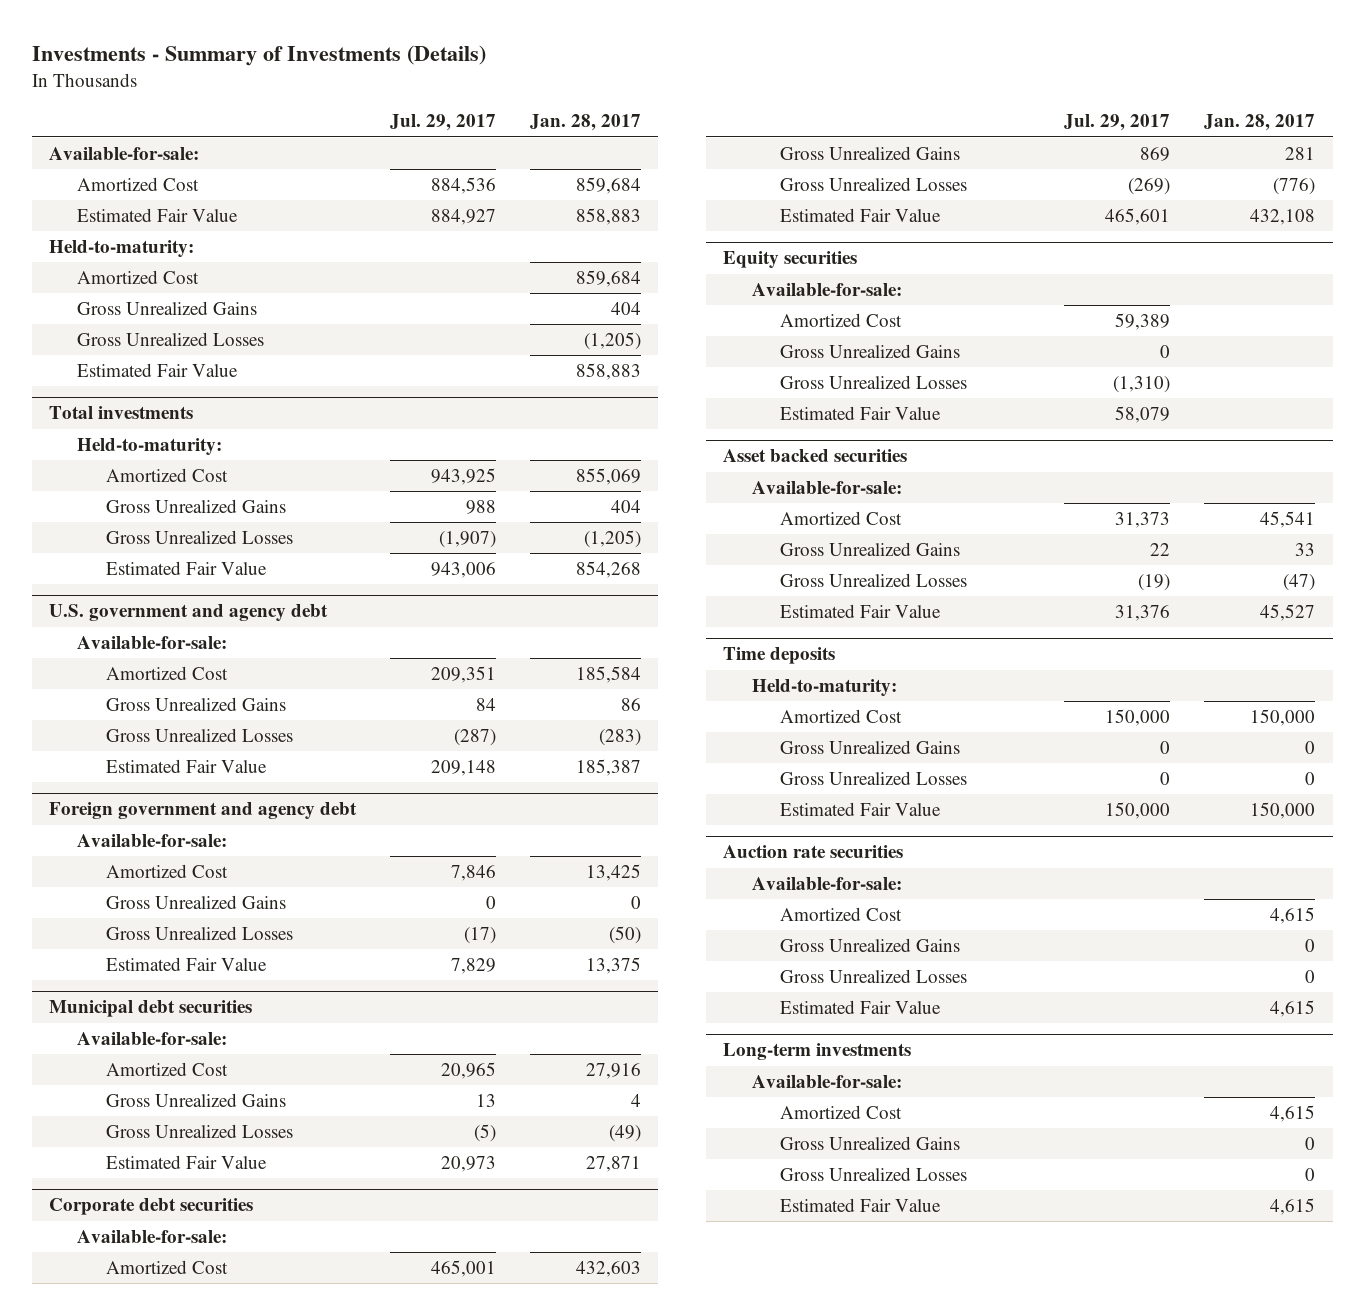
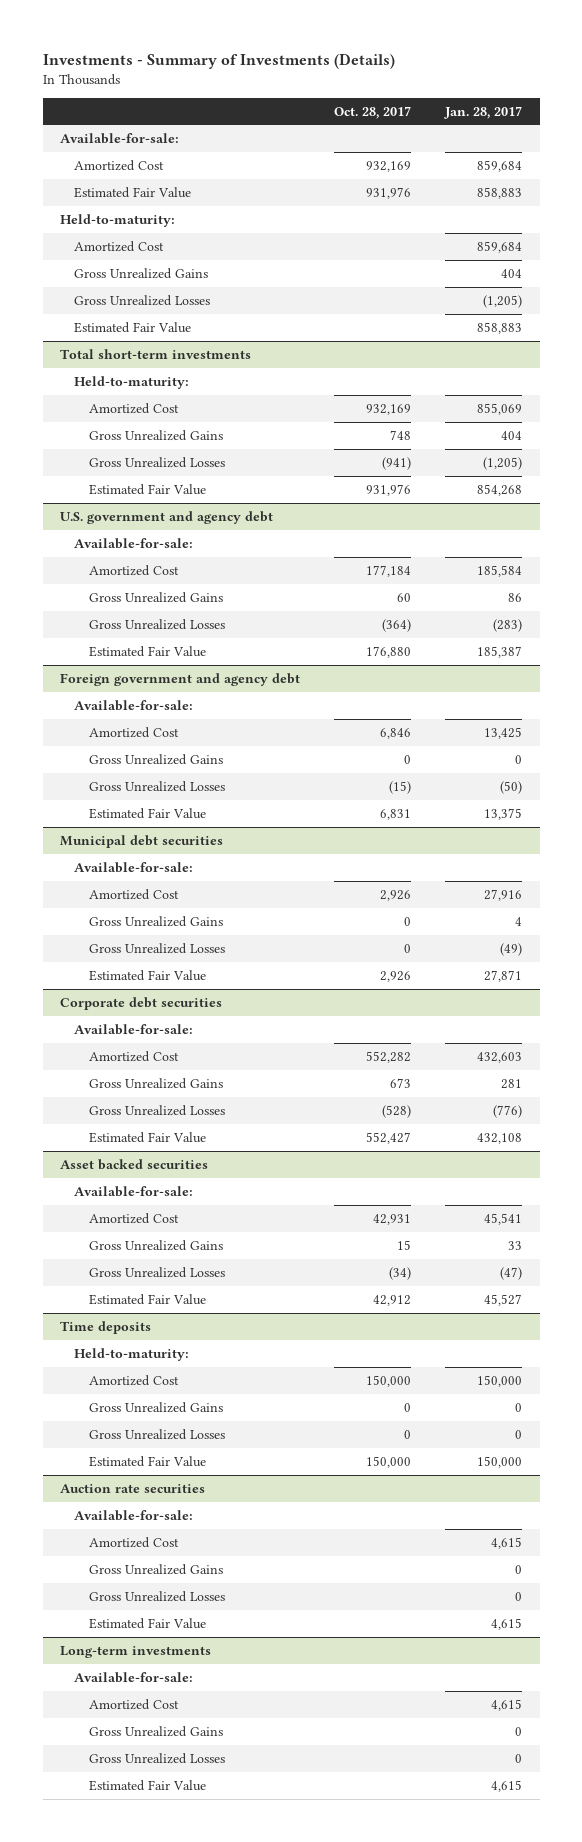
- | Jul. 29, 2017 | Jan. 28, 2017
+ | Oct. 28, 2017 | Jan. 28, 2017
- Total investments
+ Total short-term investments
- Equity securities
- Available-for-sale:
- Amortized Cost | 59,389 |
- Gross Unrealized Gains | 0 |
- Gross Unrealized Losses | (1,310) |
- Estimated Fair Value | 58,079 |

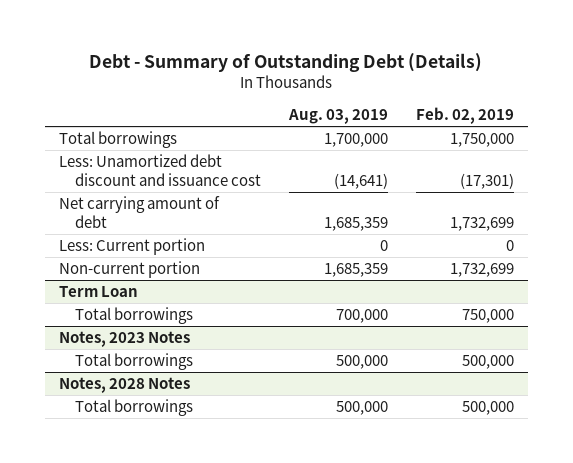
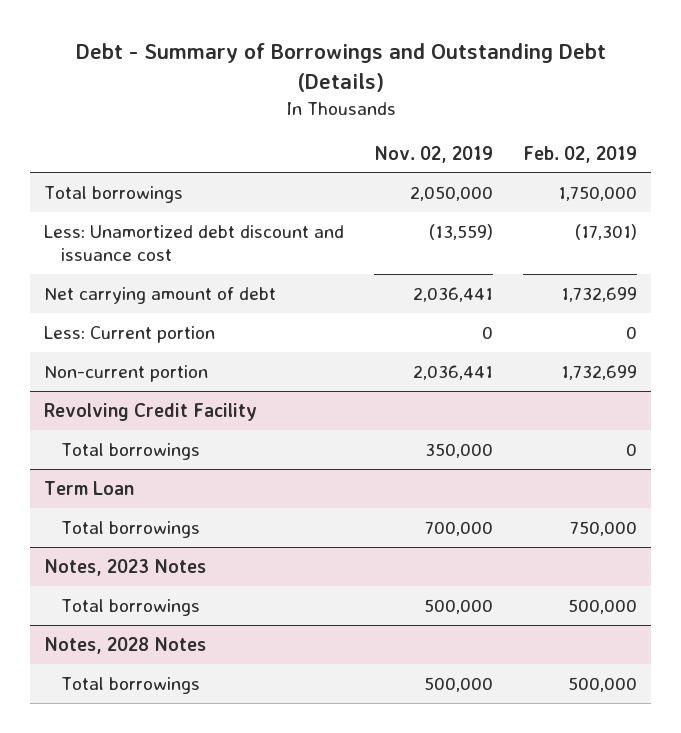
- Debt - Summary of Outstanding Debt (Details)
+ Debt - Summary of Borrowings and Outstanding Debt (Details)
- | Aug. 03, 2019 | Feb. 02, 2019
+ | Nov. 02, 2019 | Feb. 02, 2019
+ Revolving Credit Facility
+ Total borrowings | 350,000 | 0

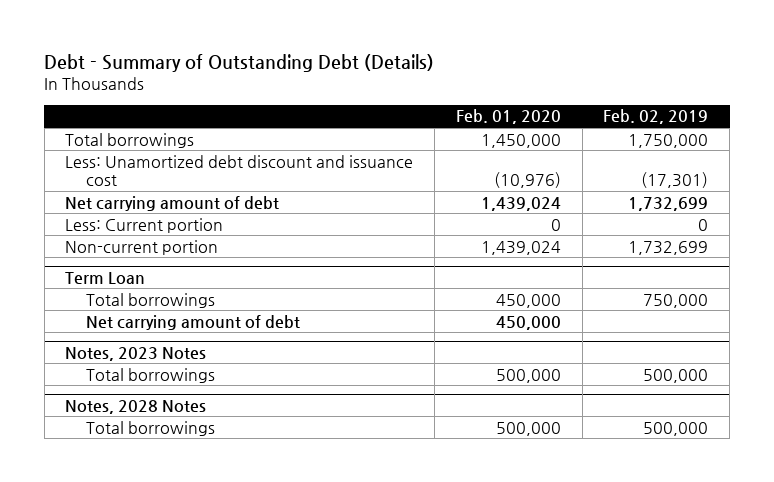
- Debt - Summary of Borrowings and Outstanding Debt (Details)
+ Debt - Summary of Outstanding Debt (Details)
- | Nov. 02, 2019 | Feb. 02, 2019
+ | Feb. 01, 2020 | Feb. 02, 2019
- Revolving Credit Facility
- Total borrowings | 350,000 | 0
@ Term Loan
+ Net carrying amount of debt | 450,000 |

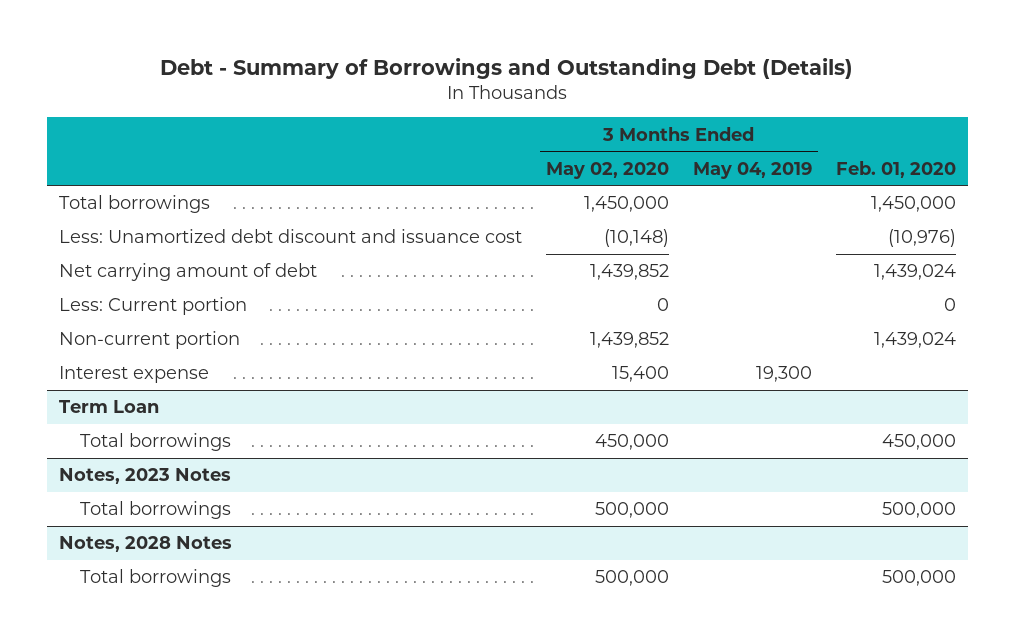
- Debt - Summary of Outstanding Debt (Details)
+ Debt - Summary of Borrowings and Outstanding Debt (Details)
- | Feb. 01, 2020 | Feb. 02, 2019
+ | 3 Months Ended May 02, 2020 | 3 Months Ended May 04, 2019 | Feb. 01, 2020
+ Interest expense | 15,400 | 19,300 |
@ Term Loan
- Net carrying amount of debt | 450,000 |

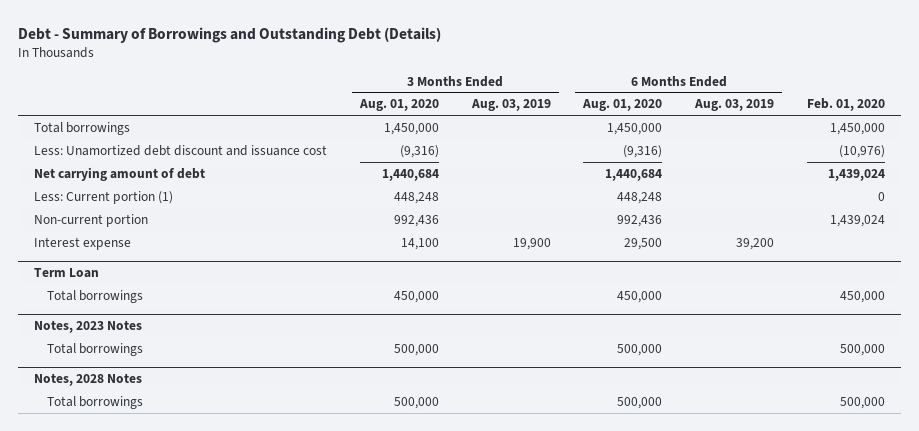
- | 3 Months Ended May 02, 2020 | 3 Months Ended May 04, 2019 | Feb. 01, 2020
+ | 3 Months Ended Aug. 01, 2020 | 3 Months Ended Aug. 03, 2019 | 6 Months Ended Aug. 01, 2020 | 6 Months Ended Aug. 03, 2019 | Feb. 01, 2020
- Less: Current portion | 0 | | 0
+ Less: Current portion (1) | 448,248 | | 448,248 | | 0

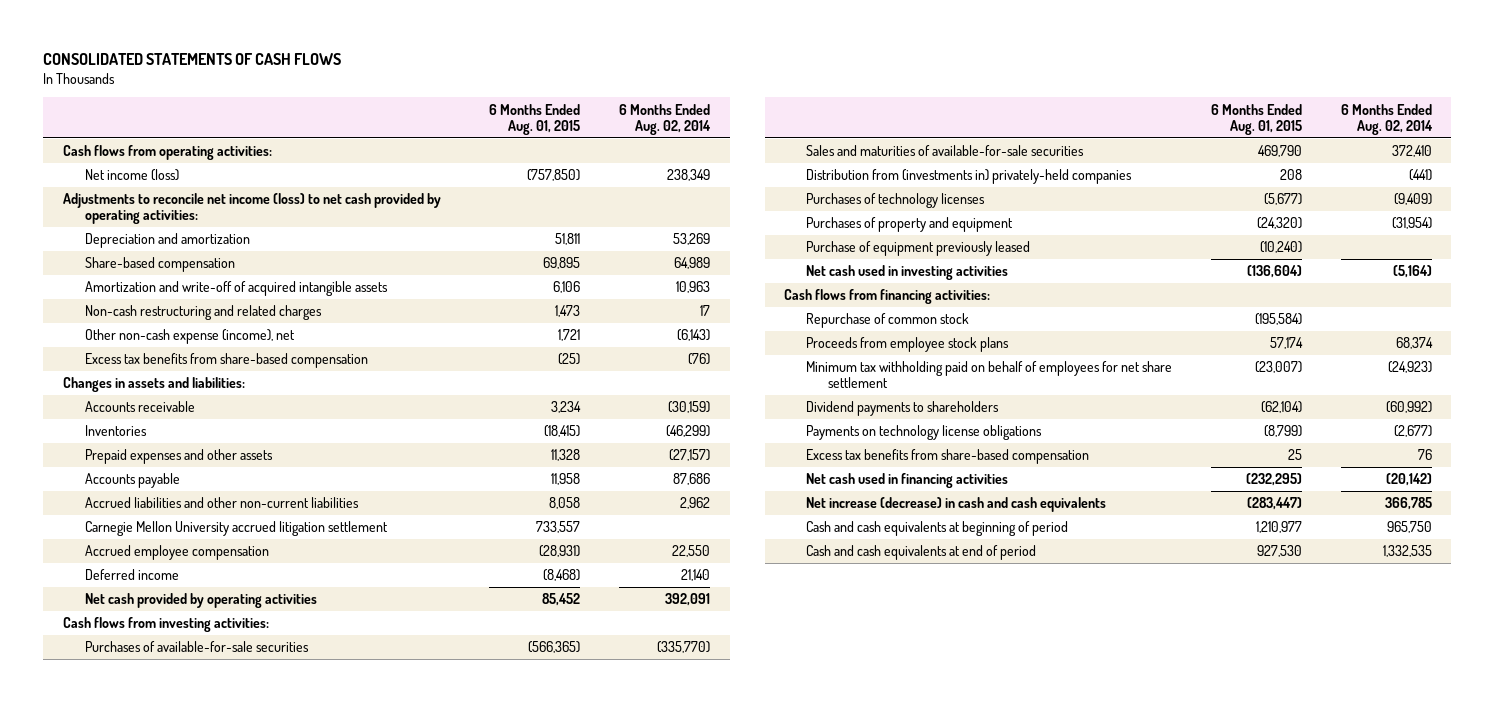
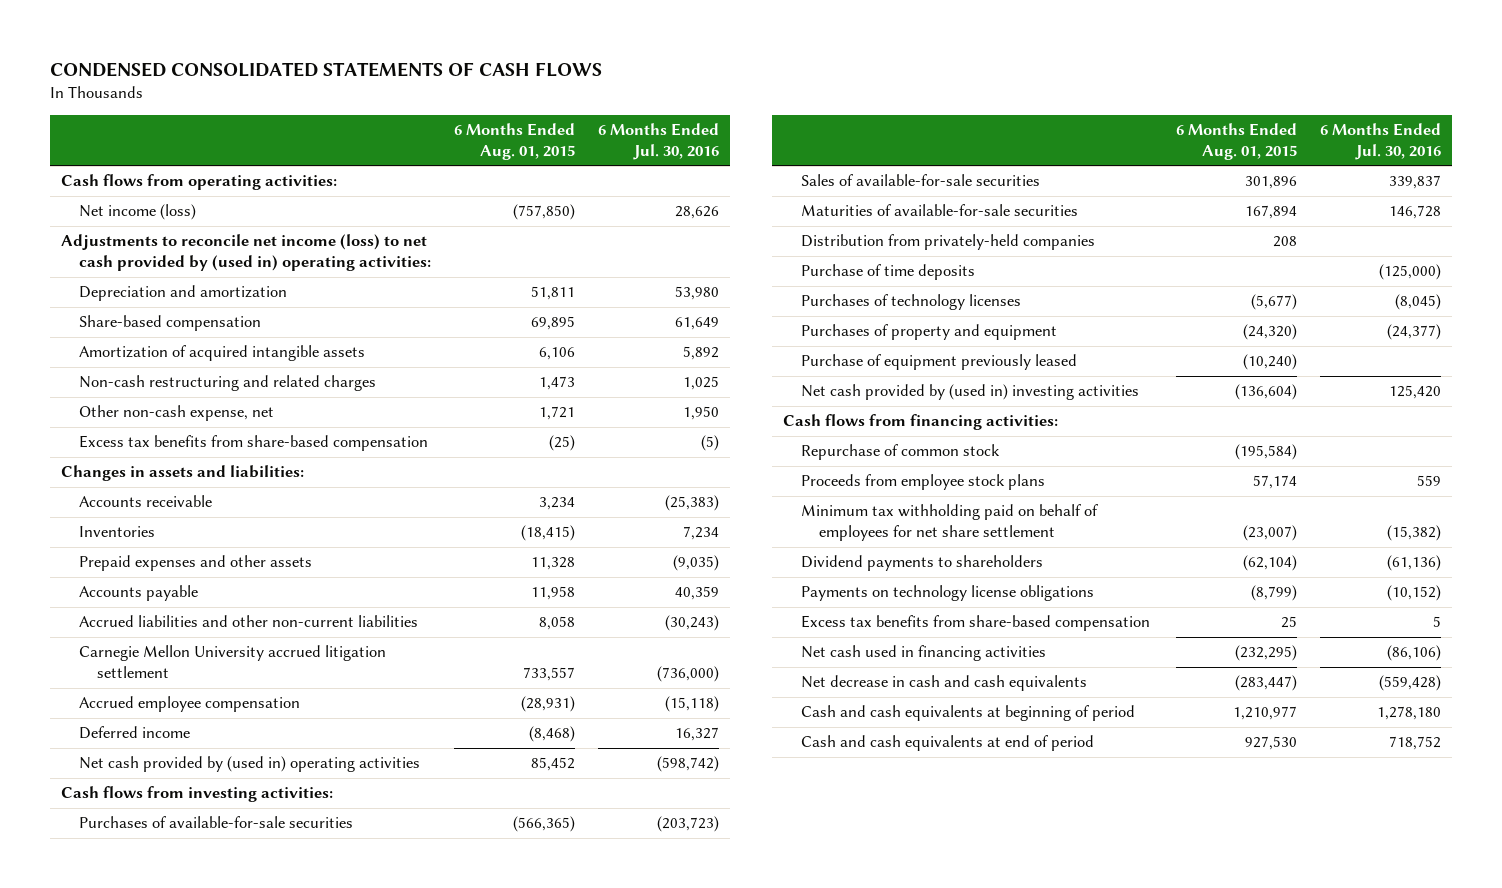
- CONSOLIDATED STATEMENTS OF CASH FLOWS
+ CONDENSED CONSOLIDATED STATEMENTS OF CASH FLOWS
- | 6 Months Ended Aug. 01, 2015 | 6 Months Ended Aug. 02, 2014
+ | 6 Months Ended Aug. 01, 2015 | 6 Months Ended Jul. 30, 2016
- Adjustments to reconcile net income (loss) to net cash provided by operating activities:
+ Adjustments to reconcile net income (loss) to net cash provided by (used in) operating activities:
- Amortization and write-off of acquired intangible assets | 6,106 | 10,963
+ Amortization of acquired intangible assets | 6,106 | 5,892
- Other non-cash expense (income), net | 1,721 | (6,143)
+ Other non-cash expense, net | 1,721 | 1,950
- Net cash provided by operating activities | 85,452 | 392,091
+ Net cash provided by (used in) operating activities | 85,452 | (598,742)
- Sales and maturities of available-for-sale securities | 469,790 | 372,410
- Distribution from (investments in) privately-held companies | 208 | (441)
+ Sales of available-for-sale securities | 301,896 | 339,837
+ Maturities of available-for-sale securities | 167,894 | 146,728
+ Distribution from privately-held companies | 208 |
+ Purchase of time deposits | | (125,000)
- Net cash used in investing activities | (136,604) | (5,164)
+ Net cash provided by (used in) investing activities | (136,604) | 125,420
- Net increase (decrease) in cash and cash equivalents | (283,447) | 366,785
+ Net decrease in cash and cash equivalents | (283,447) | (559,428)

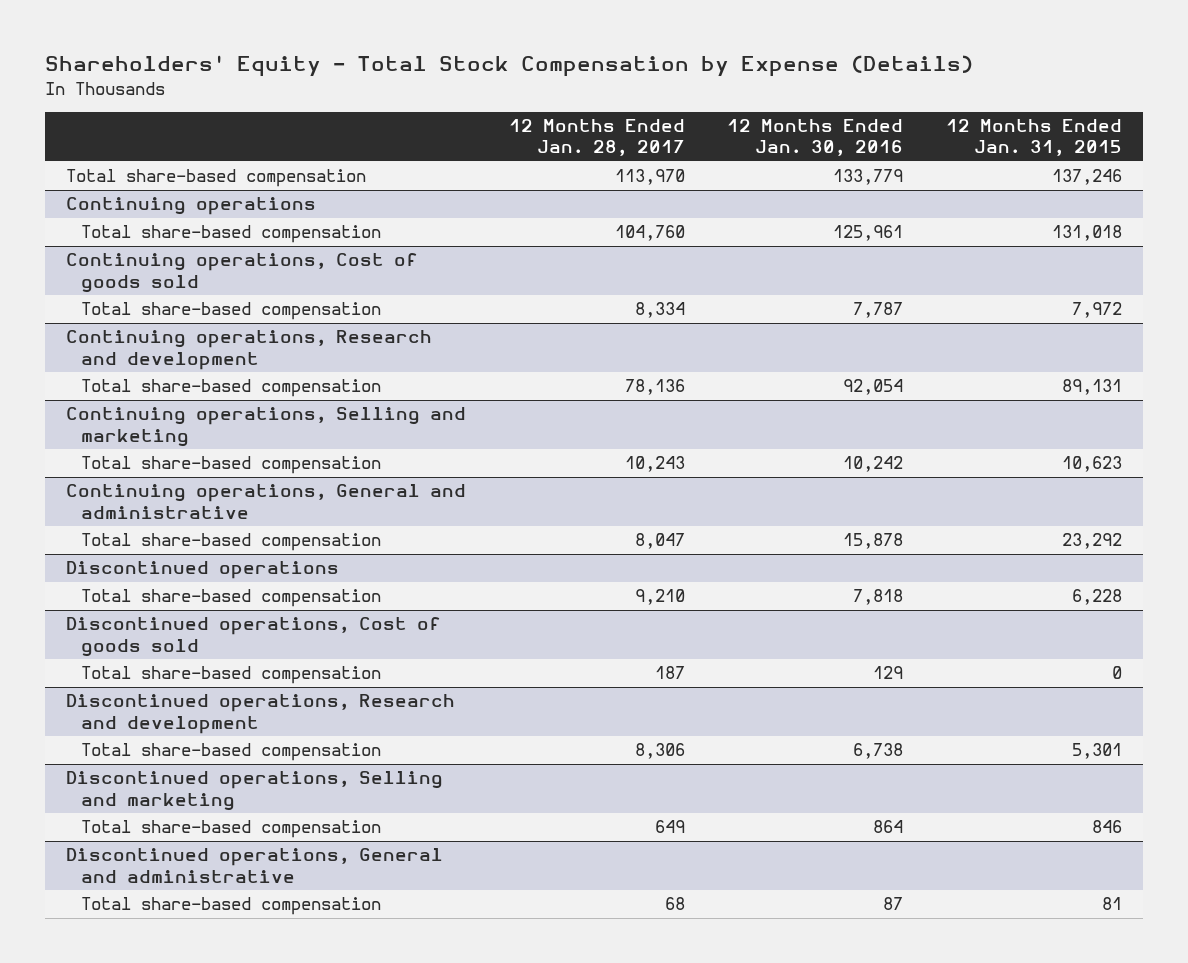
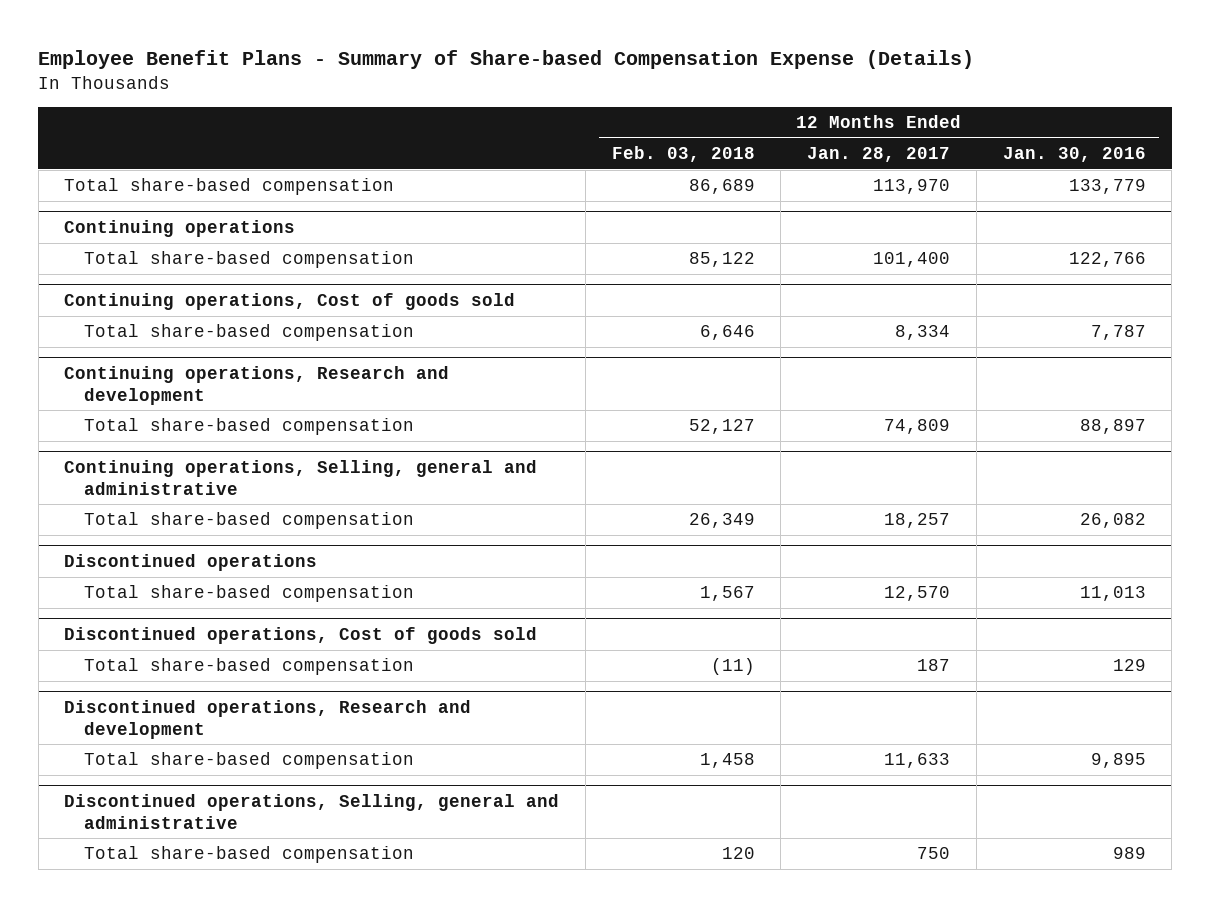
- Shareholders' Equity - Total Stock Compensation by Expense (Details)
+ Employee Benefit Plans - Summary of Share-based Compensation Expense (Details)
- | 12 Months Ended Jan. 28, 2017 | 12 Months Ended Jan. 30, 2016 | 12 Months Ended Jan. 31, 2015
+ | 12 Months Ended Feb. 03, 2018 | 12 Months Ended Jan. 28, 2017 | 12 Months Ended Jan. 30, 2016
@ Continuing operations
- Total share-based compensation | 104,760 | 125,961 | 131,018
+ Total share-based compensation | 85,122 | 101,400 | 122,766
@ Continuing operations, Research and development
- Total share-based compensation | 78,136 | 92,054 | 89,131
- Continuing operations, Selling and marketing
- Total share-based compensation | 10,243 | 10,242 | 10,623
- Continuing operations, General and administrative
- Total share-based compensation | 8,047 | 15,878 | 23,292
@ Continuing operations, Research and development
+ Total share-based compensation | 52,127 | 74,809 | 88,897
+ Continuing operations, Selling, general and administrative
+ Total share-based compensation | 26,349 | 18,257 | 26,082
@ Discontinued operations
- Total share-based compensation | 9,210 | 7,818 | 6,228
+ Total share-based compensation | 1,567 | 12,570 | 11,013
@ Discontinued operations, Research and development
- Total share-based compensation | 8,306 | 6,738 | 5,301
- Discontinued operations, Selling and marketing
- Total share-based compensation | 649 | 864 | 846
- Discontinued operations, General and administrative
- Total share-based compensation | 68 | 87 | 81
@ Discontinued operations, Research and development
+ Total share-based compensation | 1,458 | 11,633 | 9,895
+ Discontinued operations, Selling, general and administrative
+ Total share-based compensation | 120 | 750 | 989

